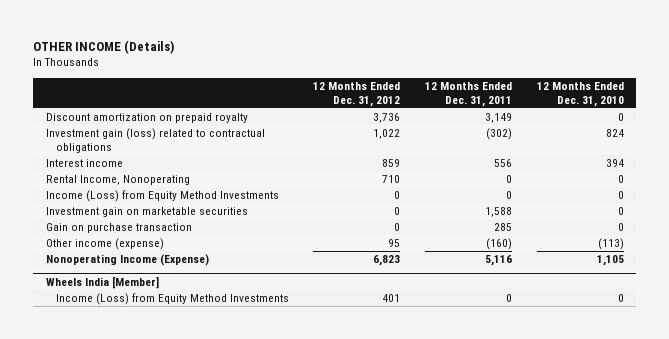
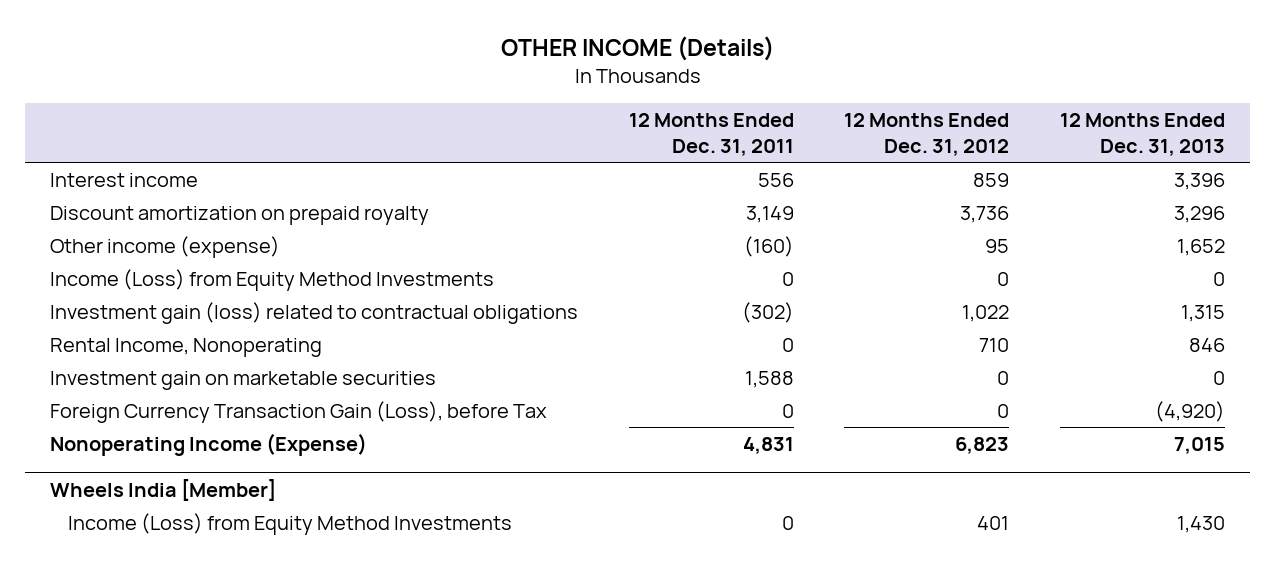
- | 12 Months Ended Dec. 31, 2012 | 12 Months Ended Dec. 31, 2011 | 12 Months Ended Dec. 31, 2010
+ | 12 Months Ended Dec. 31, 2011 | 12 Months Ended Dec. 31, 2012 | 12 Months Ended Dec. 31, 2013
moved up: Interest income | 556 | 859 | 3,396
moved up: Other income (expense) | (160) | 95 | 1,652
moved up: Income (Loss) from Equity Method Investments | 0 | 0 | 0
- Gain on purchase transaction | 0 | 285 | 0
- Nonoperating Income (Expense) | 6,823 | 5,116 | 1,105
+ Foreign Currency Transaction Gain (Loss), before Tax | 0 | 0 | (4,920)
+ Nonoperating Income (Expense) | 4,831 | 6,823 | 7,015

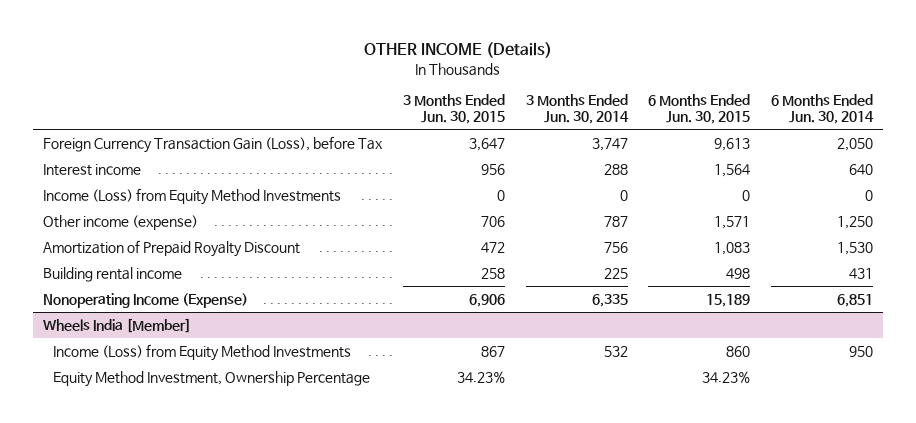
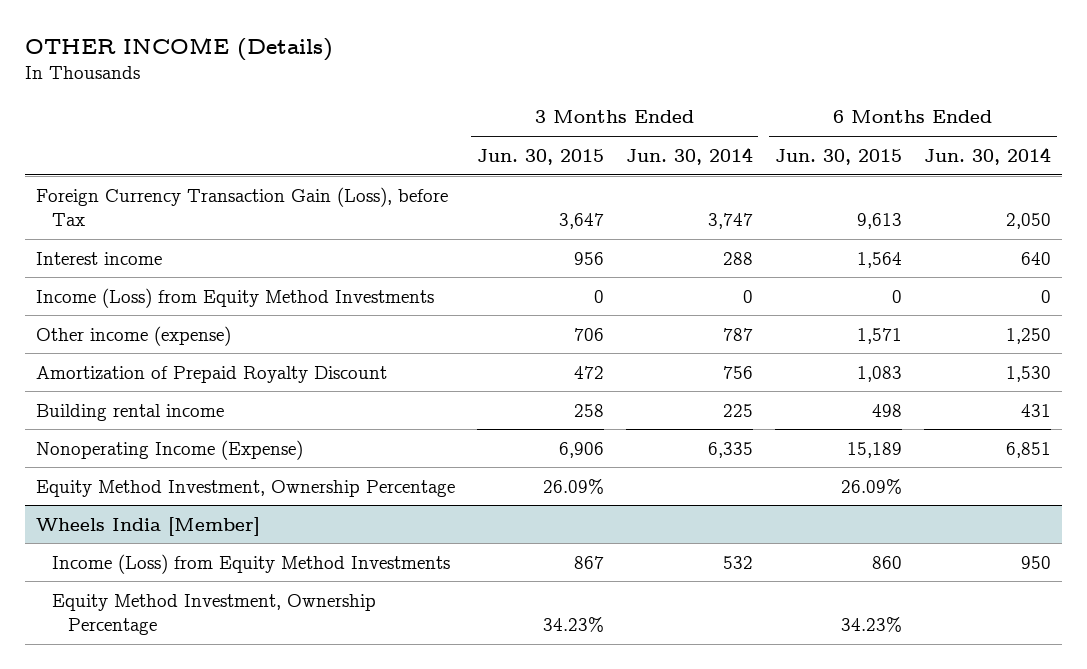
+ Equity Method Investment, Ownership Percentage | 26.09% | | 26.09% |

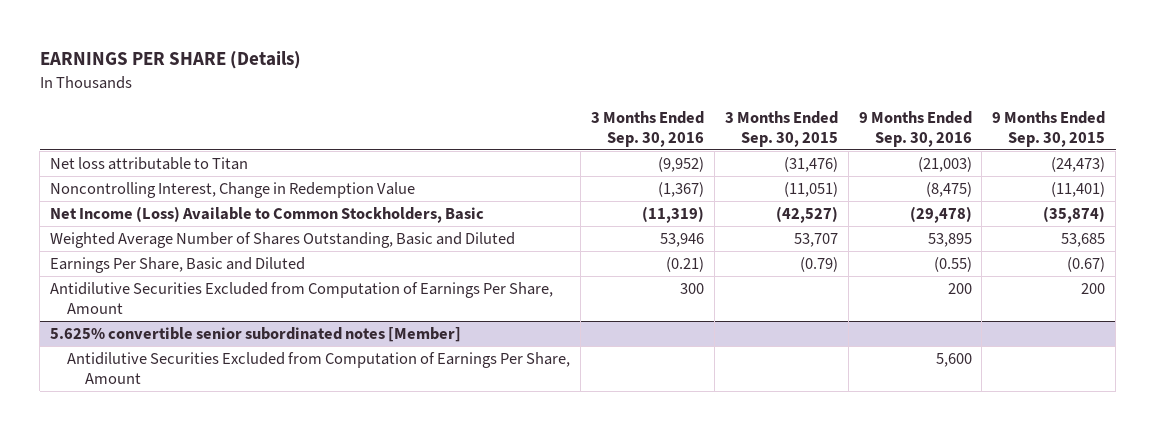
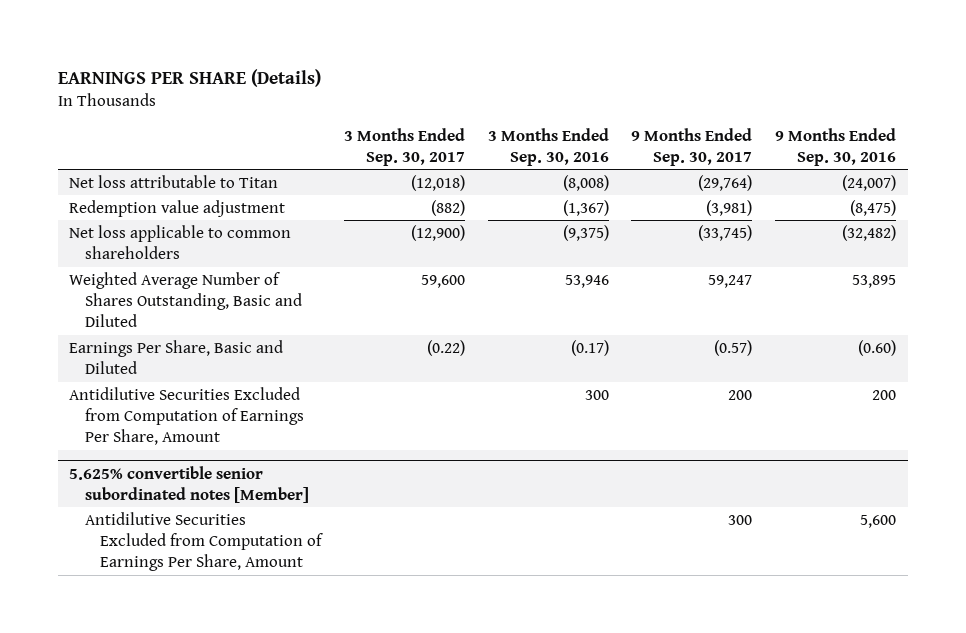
- | 3 Months Ended Sep. 30, 2016 | 3 Months Ended Sep. 30, 2015 | 9 Months Ended Sep. 30, 2016 | 9 Months Ended Sep. 30, 2015
+ | 3 Months Ended Sep. 30, 2017 | 3 Months Ended Sep. 30, 2016 | 9 Months Ended Sep. 30, 2017 | 9 Months Ended Sep. 30, 2016
- Net loss attributable to Titan | (9,952) | (31,476) | (21,003) | (24,473)
- Noncontrolling Interest, Change in Redemption Value | (1,367) | (11,051) | (8,475) | (11,401)
- Net Income (Loss) Available to Common Stockholders, Basic | (11,319) | (42,527) | (29,478) | (35,874)
+ Net loss attributable to Titan | (12,018) | (8,008) | (29,764) | (24,007)
+ Redemption value adjustment | (882) | (1,367) | (3,981) | (8,475)
+ Net loss applicable to common shareholders | (12,900) | (9,375) | (33,745) | (32,482)
- Earnings Per Share, Basic and Diluted | (0.21) | (0.79) | (0.55) | (0.67)
+ Earnings Per Share, Basic and Diluted | (0.22) | (0.17) | (0.57) | (0.60)

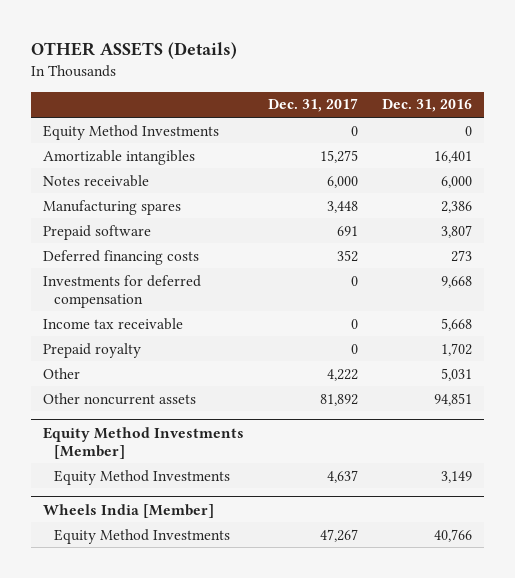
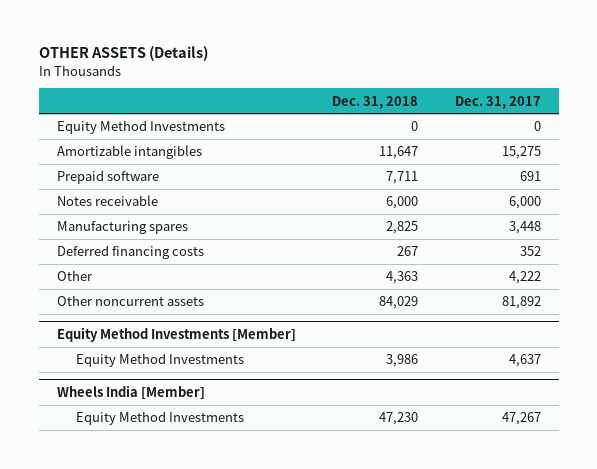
- | Dec. 31, 2017 | Dec. 31, 2016
+ | Dec. 31, 2018 | Dec. 31, 2017
moved up: Prepaid software | 7,711 | 691
- Investments for deferred compensation | 0 | 9,668
- Income tax receivable | 0 | 5,668
- Prepaid royalty | 0 | 1,702

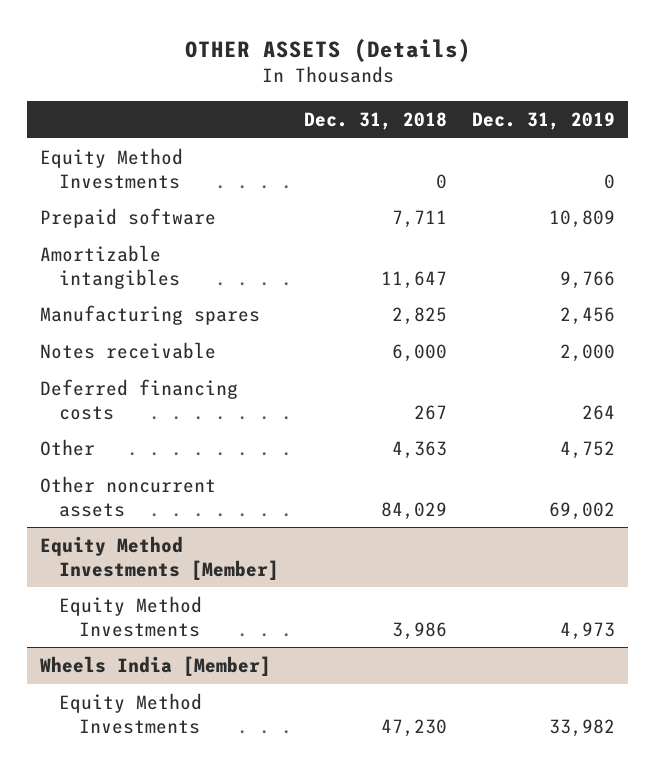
- | Dec. 31, 2018 | Dec. 31, 2017
+ | Dec. 31, 2018 | Dec. 31, 2019
moved down: Amortizable intangibles | 11,647 | 9,766
moved down: Notes receivable | 6,000 | 2,000

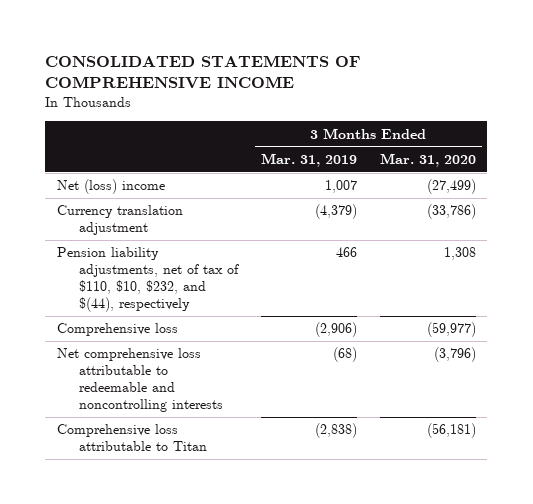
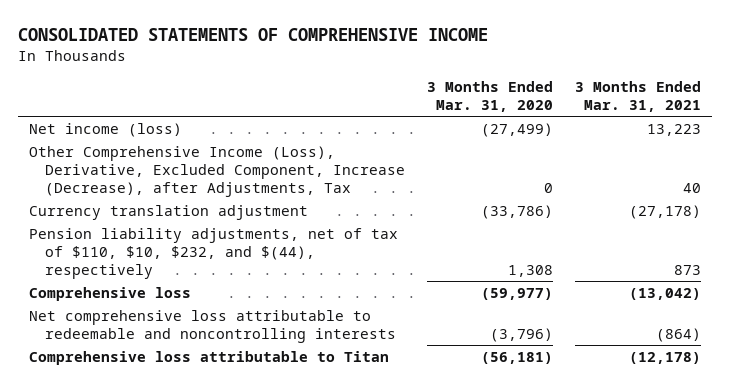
- | 3 Months Ended Mar. 31, 2019 | 3 Months Ended Mar. 31, 2020
+ | 3 Months Ended Mar. 31, 2020 | 3 Months Ended Mar. 31, 2021
- Net (loss) income | 1,007 | (27,499)
+ Net income (loss) | (27,499) | 13,223
+ Other Comprehensive Income (Loss), Derivative, Excluded Component, Increase (Decrease), after Adjustments, Tax | 0 | 40

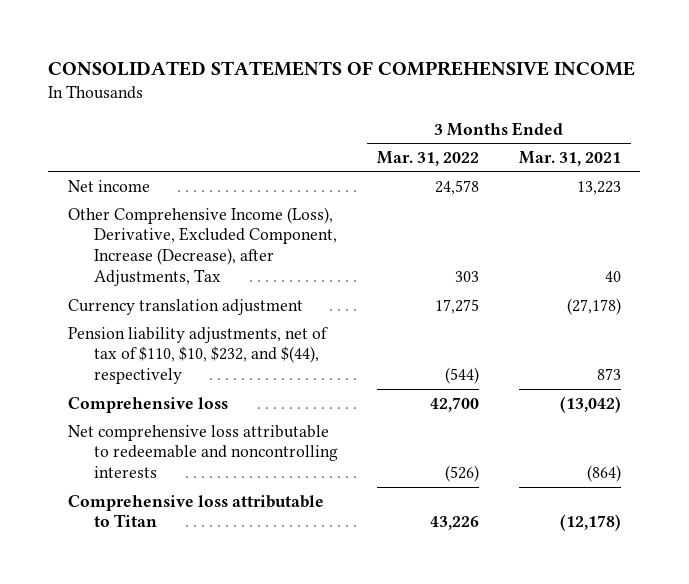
- | 3 Months Ended Mar. 31, 2020 | 3 Months Ended Mar. 31, 2021
+ | 3 Months Ended Mar. 31, 2022 | 3 Months Ended Mar. 31, 2021
- Net income (loss) | (27,499) | 13,223
+ Net income | 24,578 | 13,223

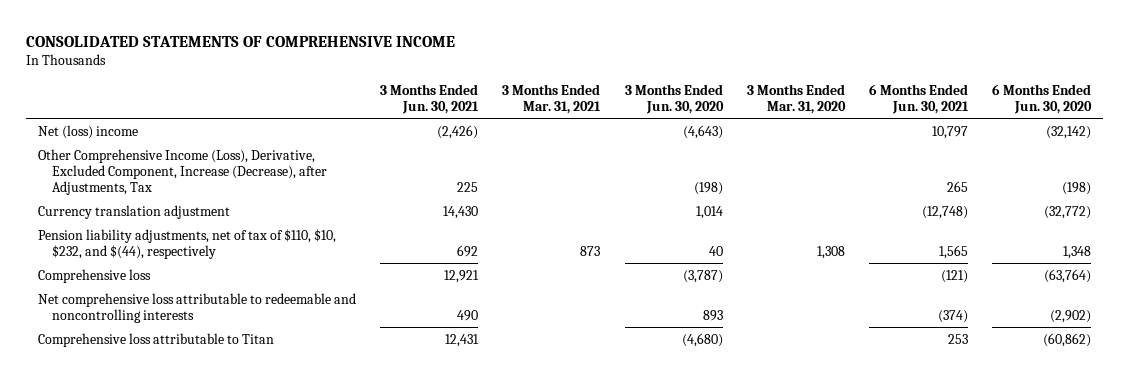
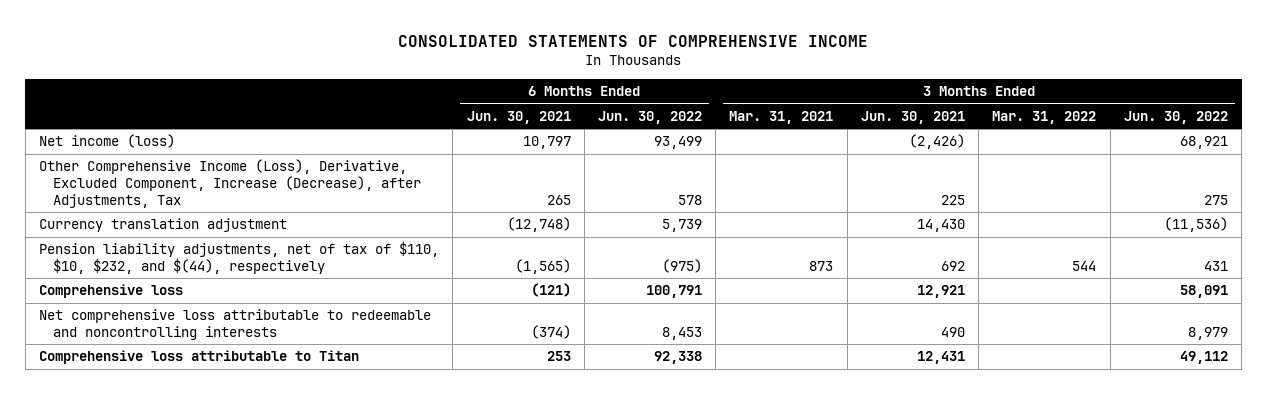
- | 3 Months Ended Jun. 30, 2021 | 3 Months Ended Mar. 31, 2021 | 3 Months Ended Jun. 30, 2020 | 3 Months Ended Mar. 31, 2020 | 6 Months Ended Jun. 30, 2021 | 6 Months Ended Jun. 30, 2020
+ | 6 Months Ended Jun. 30, 2021 | 6 Months Ended Jun. 30, 2022 | 3 Months Ended Mar. 31, 2021 | 3 Months Ended Jun. 30, 2021 | 3 Months Ended Mar. 31, 2022 | 3 Months Ended Jun. 30, 2022
- Net (loss) income | (2,426) | | (4,643) | | 10,797 | (32,142)
+ Net income (loss) | 10,797 | 93,499 | | (2,426) | | 68,921
- Pension liability adjustments, net of tax of $110, $10, $232, and $(44), respectively | 692 | 873 | 40 | 1,308 | 1,565 | 1,348
+ Pension liability adjustments, net of tax of $110, $10, $232, and $(44), respectively | (1,565) | (975) | 873 | 692 | 544 | 431

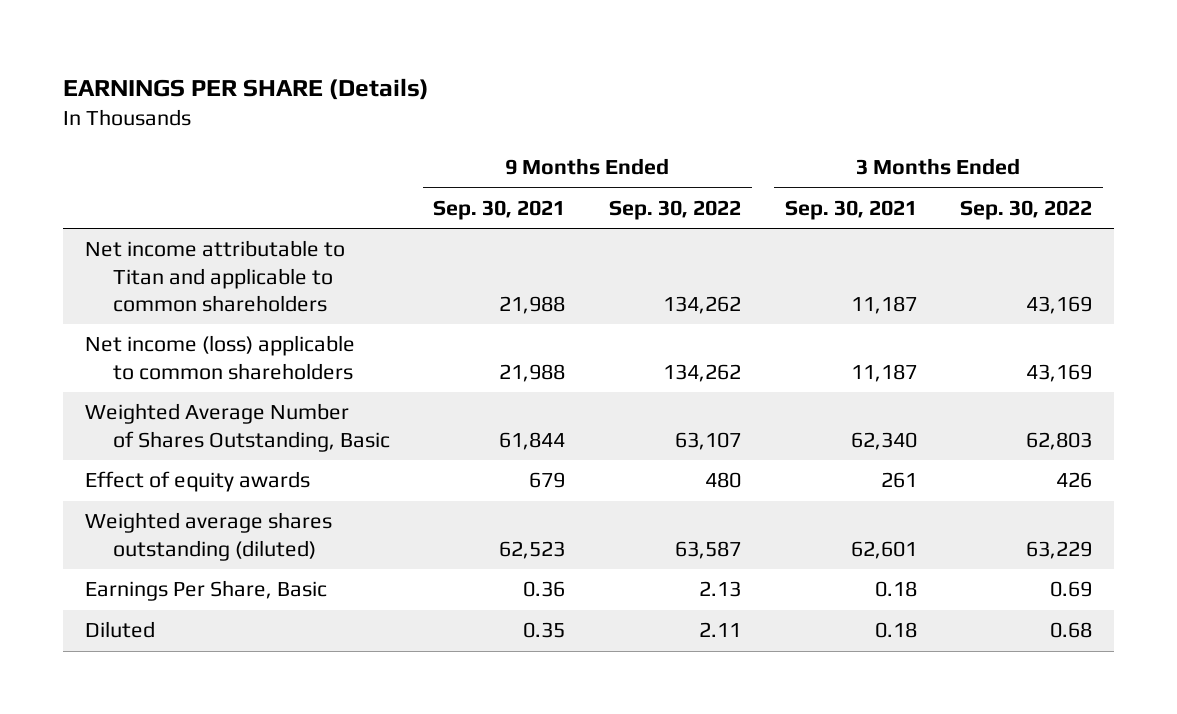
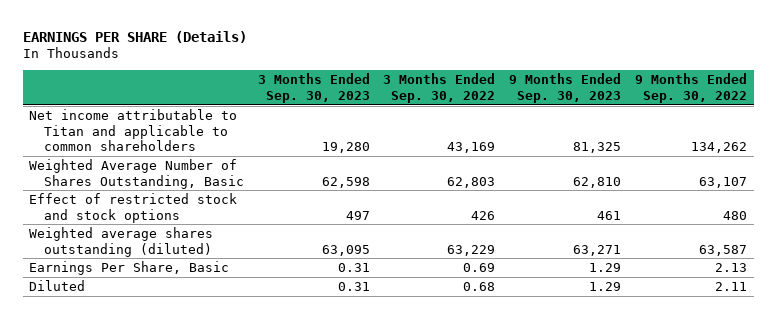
- | 9 Months Ended Sep. 30, 2021 | 9 Months Ended Sep. 30, 2022 | 3 Months Ended Sep. 30, 2021 | 3 Months Ended Sep. 30, 2022
+ | 3 Months Ended Sep. 30, 2023 | 3 Months Ended Sep. 30, 2022 | 9 Months Ended Sep. 30, 2023 | 9 Months Ended Sep. 30, 2022
- Net income (loss) applicable to common shareholders | 21,988 | 134,262 | 11,187 | 43,169
- Effect of equity awards | 679 | 480 | 261 | 426
+ Effect of restricted stock and stock options | 497 | 426 | 461 | 480

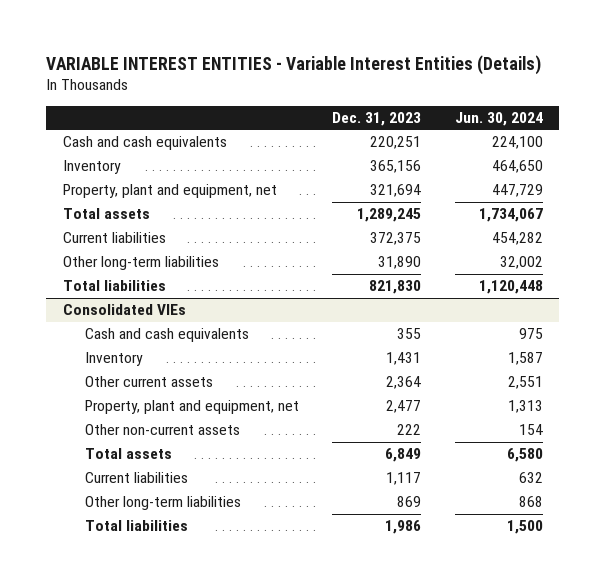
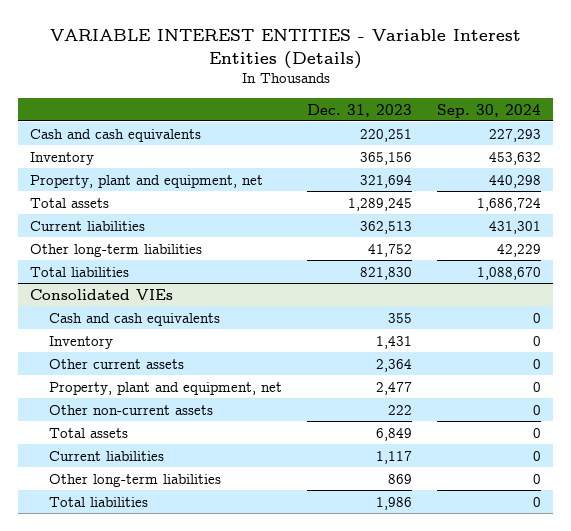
- | Dec. 31, 2023 | Jun. 30, 2024
+ | Dec. 31, 2023 | Sep. 30, 2024
- Current liabilities | 372,375 | 454,282
- Other long-term liabilities | 31,890 | 32,002
+ Current liabilities | 362,513 | 431,301
+ Other long-term liabilities | 41,752 | 42,229

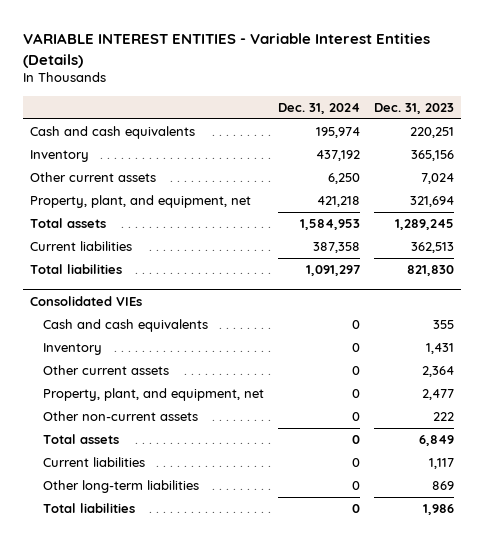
- | Dec. 31, 2023 | Sep. 30, 2024
+ | Dec. 31, 2024 | Dec. 31, 2023
- Property, plant and equipment, net | 321,694 | 440,298
+ Other current assets | 6,250 | 7,024
+ Property, plant, and equipment, net | 421,218 | 321,694
- Other long-term liabilities | 41,752 | 42,229
@ Consolidated VIEs
- Property, plant and equipment, net | 2,477 | 0
+ Property, plant, and equipment, net | 0 | 2,477

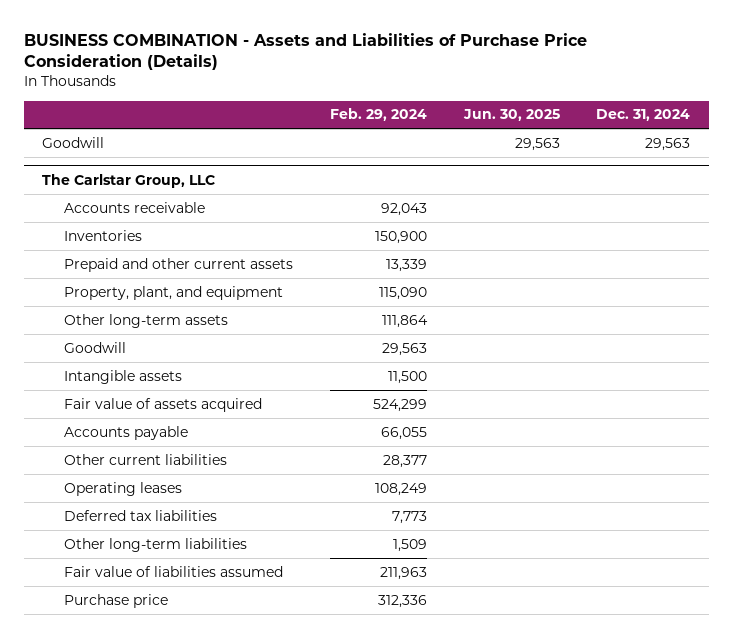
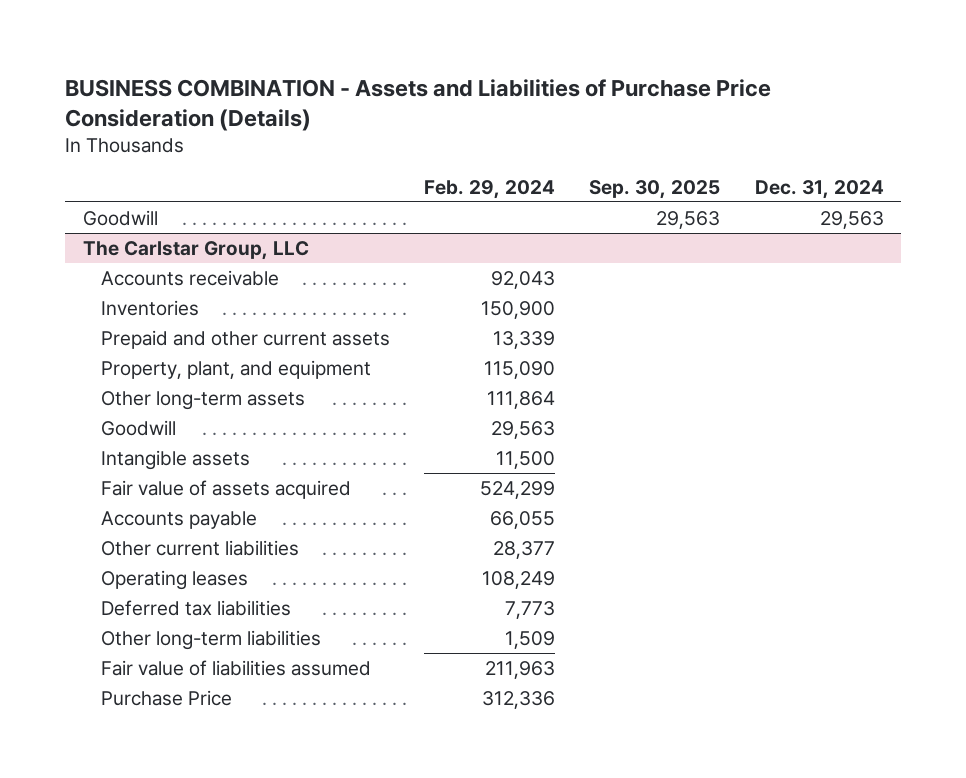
- | Feb. 29, 2024 | Jun. 30, 2025 | Dec. 31, 2024
+ | Feb. 29, 2024 | Sep. 30, 2025 | Dec. 31, 2024
@ The Carlstar Group, LLC
- Purchase price | 312,336 | |
+ Purchase Price | 312,336 | |

